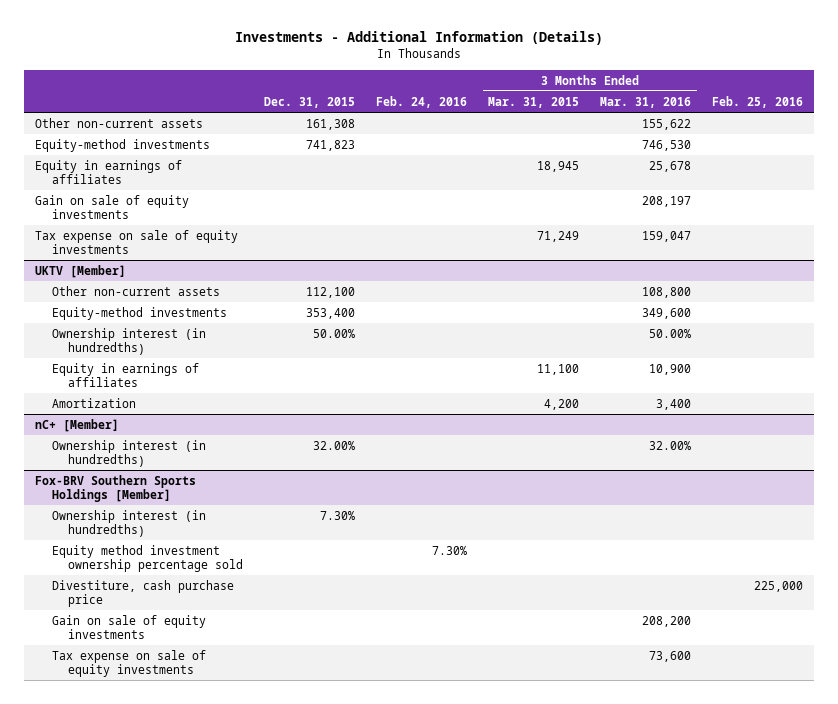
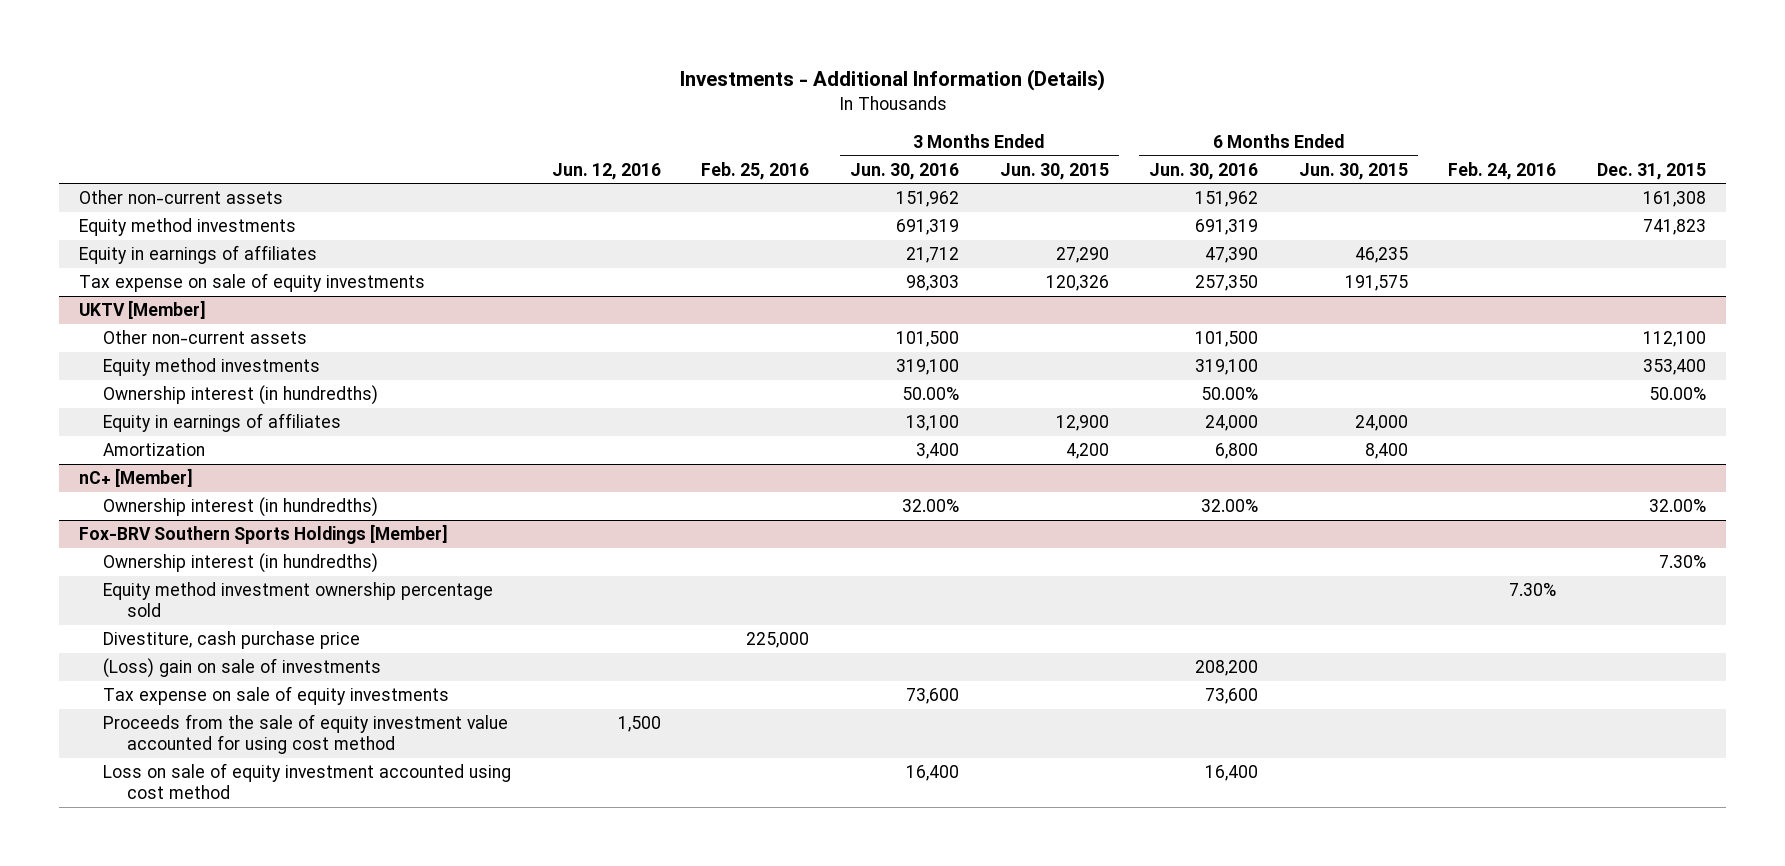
- | Dec. 31, 2015 | Feb. 24, 2016 | 3 Months Ended Mar. 31, 2015 | 3 Months Ended Mar. 31, 2016 | Feb. 25, 2016
+ | Jun. 12, 2016 | Feb. 25, 2016 | 3 Months Ended Jun. 30, 2016 | 3 Months Ended Jun. 30, 2015 | 6 Months Ended Jun. 30, 2016 | 6 Months Ended Jun. 30, 2015 | Feb. 24, 2016 | Dec. 31, 2015
- Equity-method investments | 741,823 | | | 746,530 |
+ Equity method investments | | | 691,319 | | 691,319 | | | 741,823
- Gain on sale of equity investments | | | | 208,197 |
@ UKTV [Member]
- Equity-method investments | 353,400 | | | 349,600 |
+ Equity method investments | | | 319,100 | | 319,100 | | | 353,400
@ Fox-BRV Southern Sports Holdings [Member]
- Gain on sale of equity investments | | | | 208,200 |
+ (Loss) gain on sale of investments | | | | | 208,200 | | |
+ Proceeds from the sale of equity investment value accounted for using cost method | 1,500 | | | | | | |
+ Loss on sale of equity investment accounted using cost method | | | 16,400 | | 16,400 | | |

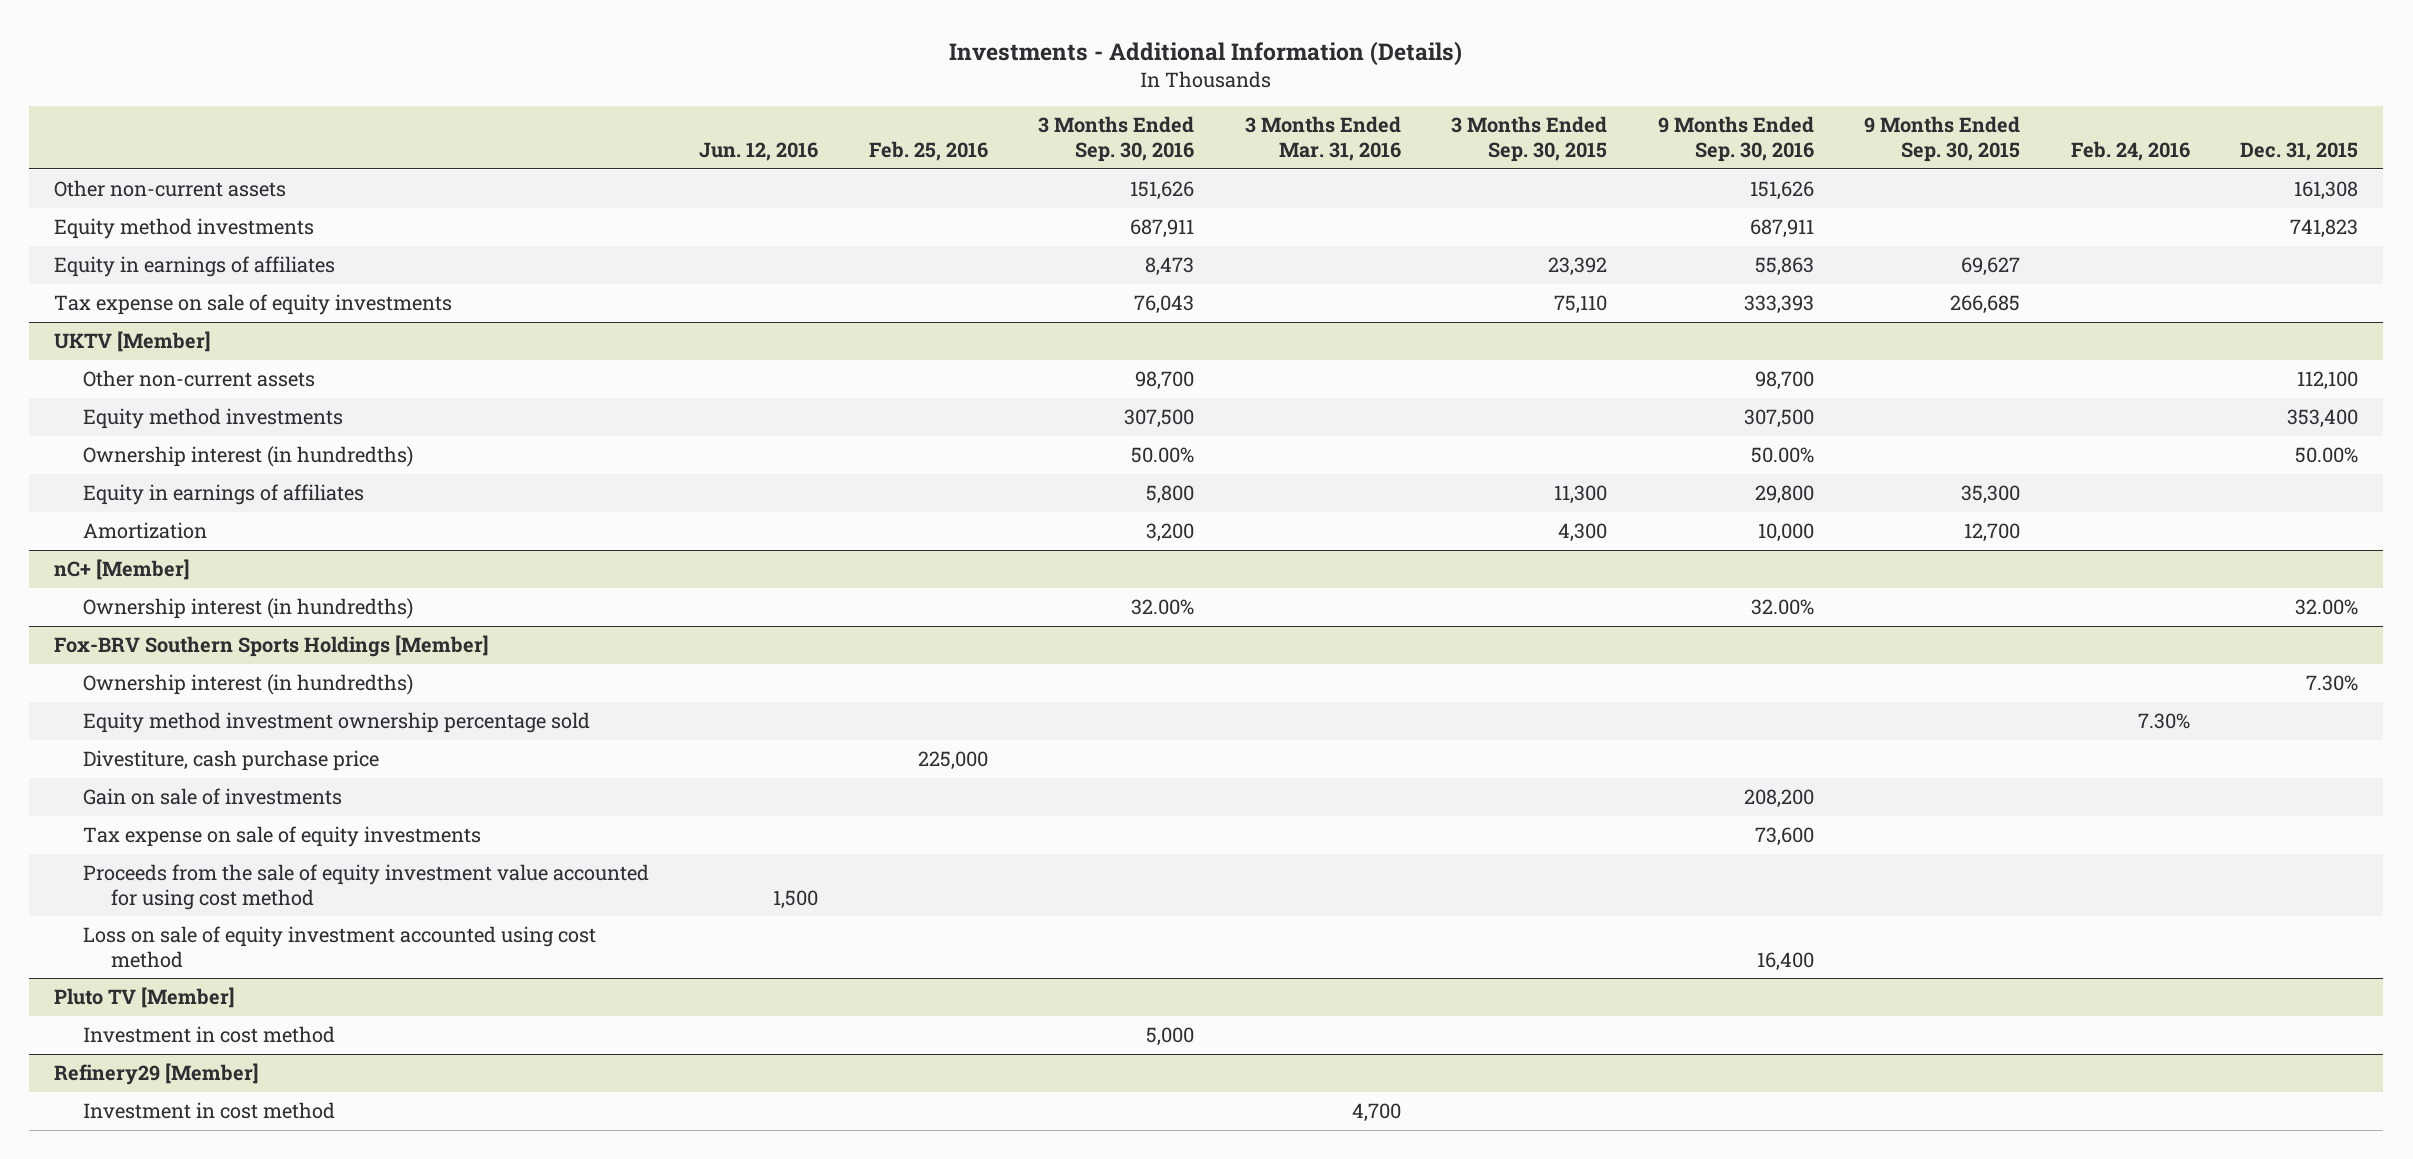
- | Jun. 12, 2016 | Feb. 25, 2016 | 3 Months Ended Jun. 30, 2016 | 3 Months Ended Jun. 30, 2015 | 6 Months Ended Jun. 30, 2016 | 6 Months Ended Jun. 30, 2015 | Feb. 24, 2016 | Dec. 31, 2015
+ | Jun. 12, 2016 | Feb. 25, 2016 | 3 Months Ended Sep. 30, 2016 | 3 Months Ended Mar. 31, 2016 | 3 Months Ended Sep. 30, 2015 | 9 Months Ended Sep. 30, 2016 | 9 Months Ended Sep. 30, 2015 | Feb. 24, 2016 | Dec. 31, 2015
@ Fox-BRV Southern Sports Holdings [Member]
- (Loss) gain on sale of investments | | | | | 208,200 | | |
+ Gain on sale of investments | | | | | | 208,200 | | |
+ Pluto TV [Member]
+ Investment in cost method | | | 5,000 | | | | | |
+ Refinery29 [Member]
+ Investment in cost method | | | | 4,700 | | | | |

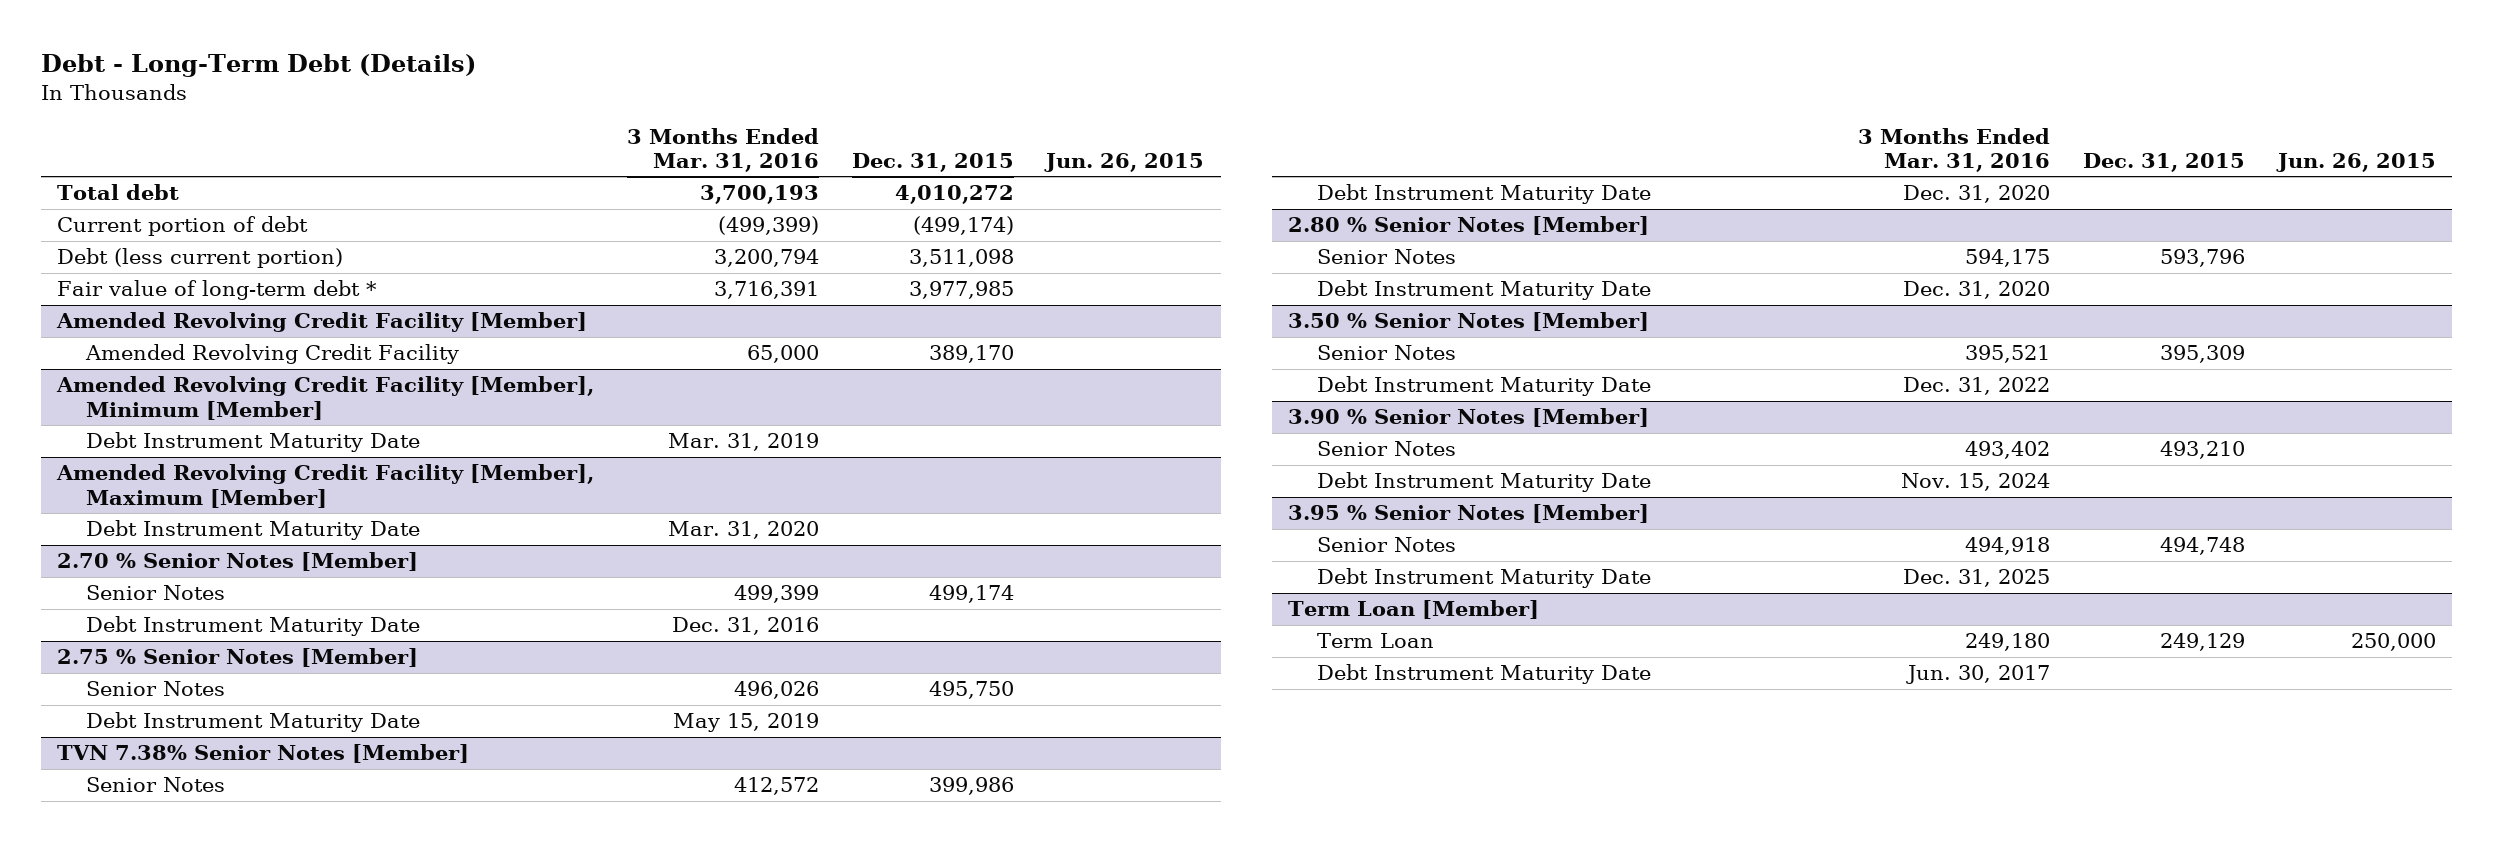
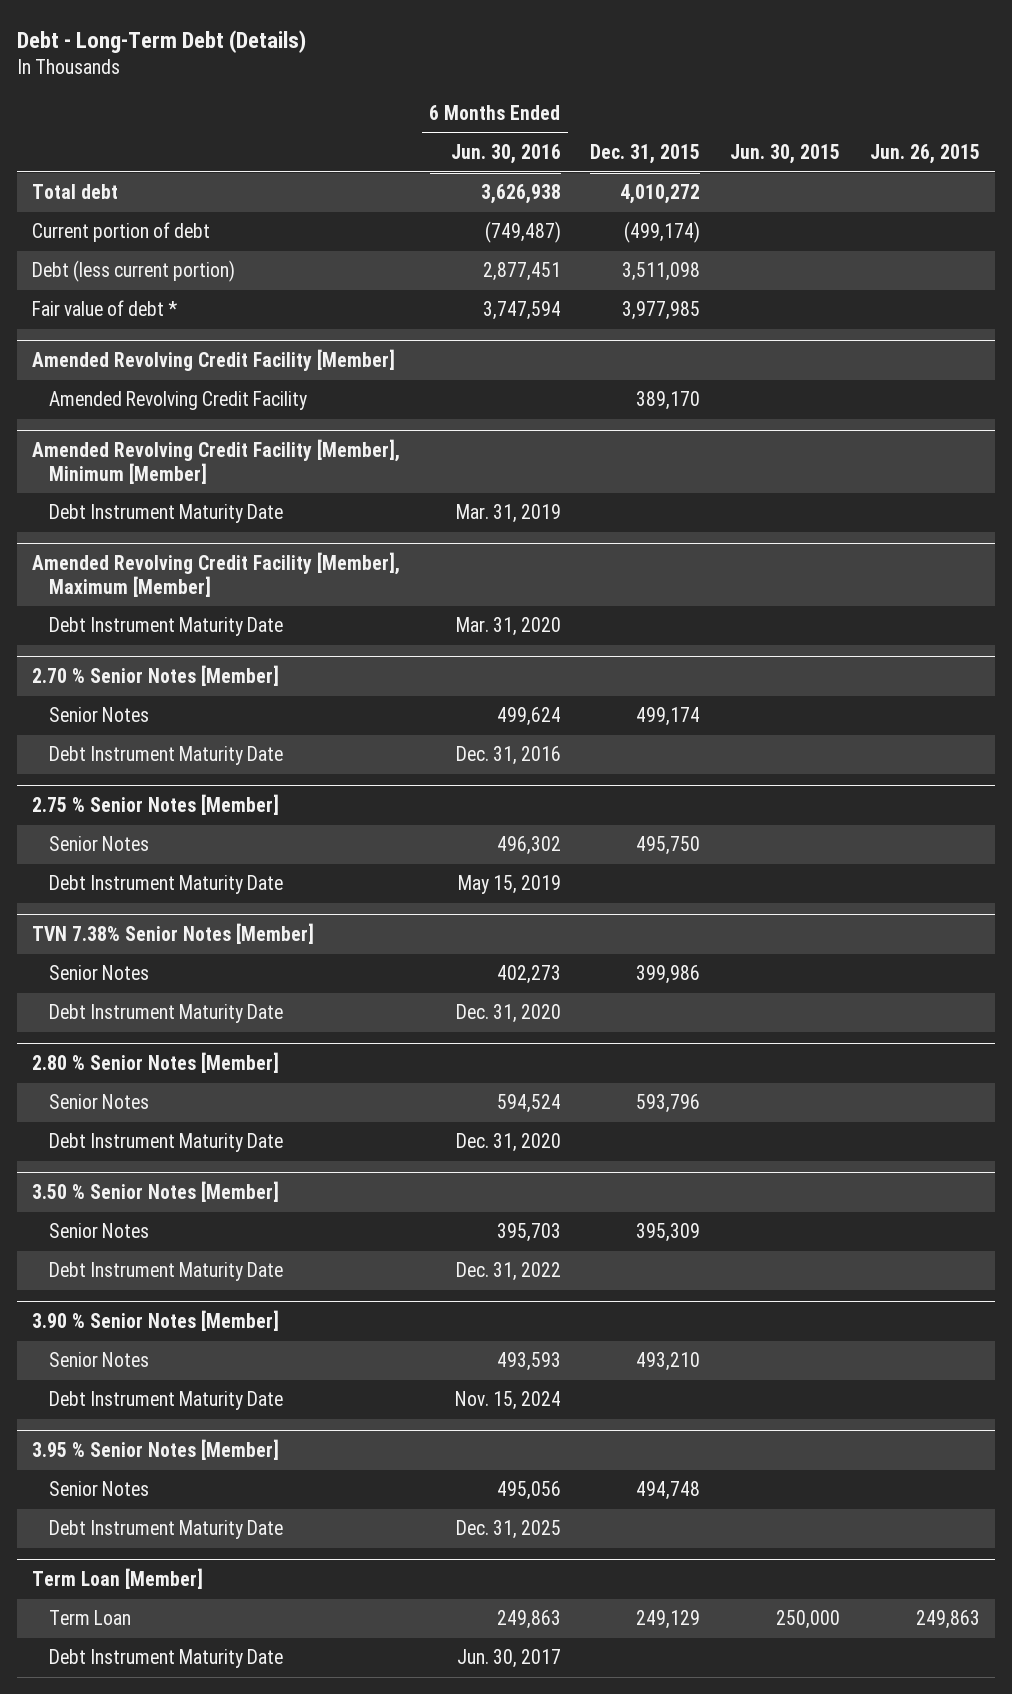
- | 3 Months Ended Mar. 31, 2016 | Dec. 31, 2015 | Jun. 26, 2015
+ | 6 Months Ended Jun. 30, 2016 | Dec. 31, 2015 | Jun. 30, 2015 | Jun. 26, 2015
- Fair value of long-term debt * | 3,716,391 | 3,977,985 |
+ Fair value of debt * | 3,747,594 | 3,977,985 | |
@ Term Loan [Member]
- Term Loan | 249,180 | 249,129 | 250,000
+ Term Loan | 249,863 | 249,129 | 250,000 | 249,863

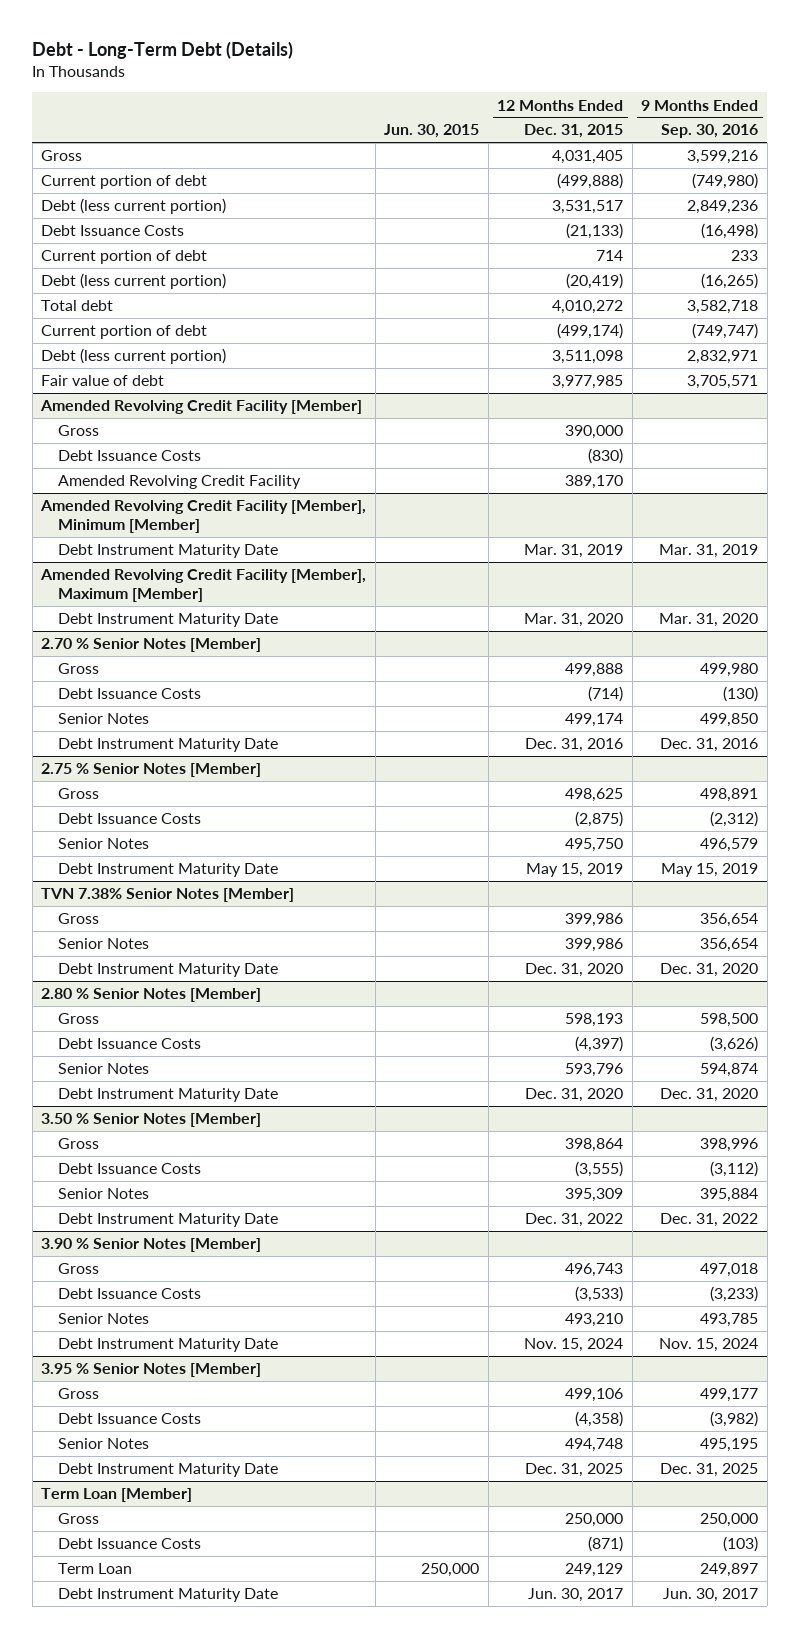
- | 6 Months Ended Jun. 30, 2016 | Dec. 31, 2015 | Jun. 30, 2015 | Jun. 26, 2015
+ | Jun. 30, 2015 | 12 Months Ended Dec. 31, 2015 | 9 Months Ended Sep. 30, 2016
+ Gross | | 4,031,405 | 3,599,216
+ Current portion of debt | | (499,888) | (749,980)
+ Debt (less current portion) | | 3,531,517 | 2,849,236
+ Debt Issuance Costs | | (21,133) | (16,498)
+ Current portion of debt | | 714 | 233
+ Debt (less current portion) | | (20,419) | (16,265)
- Fair value of debt * | 3,747,594 | 3,977,985 | |
+ Fair value of debt | | 3,977,985 | 3,705,571
@ Amended Revolving Credit Facility [Member]
+ Gross | | 390,000 |
+ Debt Issuance Costs | | (830) |
@ 2.70 % Senior Notes [Member]
+ Gross | | 499,888 | 499,980
+ Debt Issuance Costs | | (714) | (130)
@ 2.75 % Senior Notes [Member]
+ Gross | | 498,625 | 498,891
+ Debt Issuance Costs | | (2,875) | (2,312)
@ TVN 7.38% Senior Notes [Member]
+ Gross | | 399,986 | 356,654
@ 2.80 % Senior Notes [Member]
+ Gross | | 598,193 | 598,500
+ Debt Issuance Costs | | (4,397) | (3,626)
@ 3.50 % Senior Notes [Member]
+ Gross | | 398,864 | 398,996
+ Debt Issuance Costs | | (3,555) | (3,112)
@ 3.90 % Senior Notes [Member]
+ Gross | | 496,743 | 497,018
+ Debt Issuance Costs | | (3,533) | (3,233)
@ 3.95 % Senior Notes [Member]
+ Gross | | 499,106 | 499,177
+ Debt Issuance Costs | | (4,358) | (3,982)
@ Term Loan [Member]
+ Gross | | 250,000 | 250,000
+ Debt Issuance Costs | | (871) | (103)

